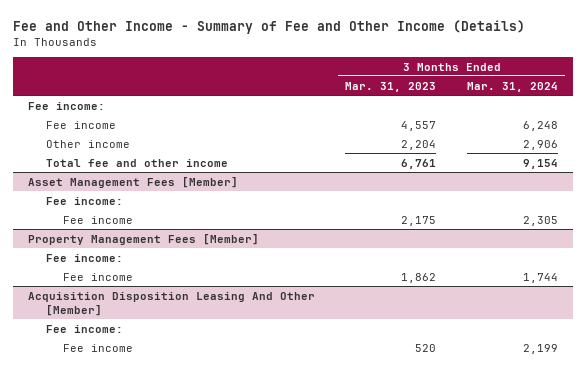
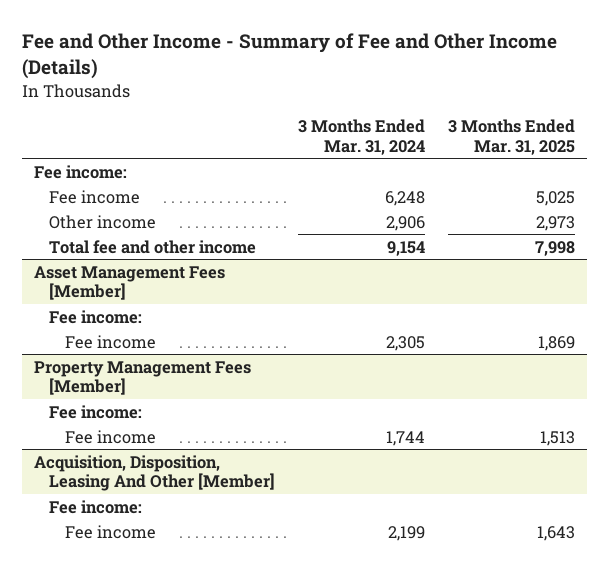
- | 3 Months Ended Mar. 31, 2023 | 3 Months Ended Mar. 31, 2024
+ | 3 Months Ended Mar. 31, 2024 | 3 Months Ended Mar. 31, 2025
- Acquisition Disposition Leasing And Other [Member]
+ Acquisition, Disposition, Leasing And Other [Member]

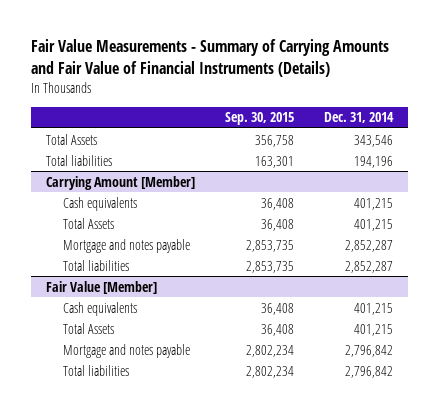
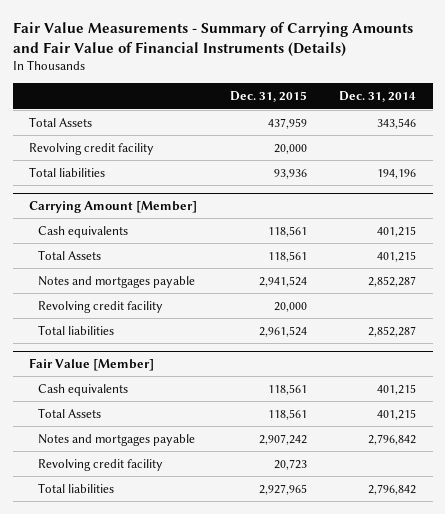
- | Sep. 30, 2015 | Dec. 31, 2014
+ | Dec. 31, 2015 | Dec. 31, 2014
+ Revolving credit facility | 20,000 |
@ Carrying Amount [Member]
- Mortgage and notes payable | 2,853,735 | 2,852,287
+ Notes and mortgages payable | 2,941,524 | 2,852,287
+ Revolving credit facility | 20,000 |
@ Fair Value [Member]
- Mortgage and notes payable | 2,802,234 | 2,796,842
+ Notes and mortgages payable | 2,907,242 | 2,796,842
+ Revolving credit facility | 20,723 |

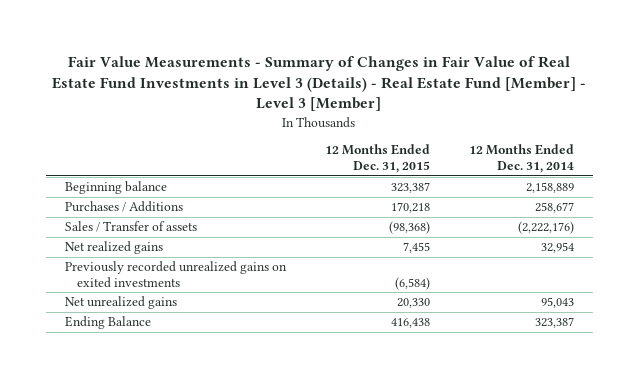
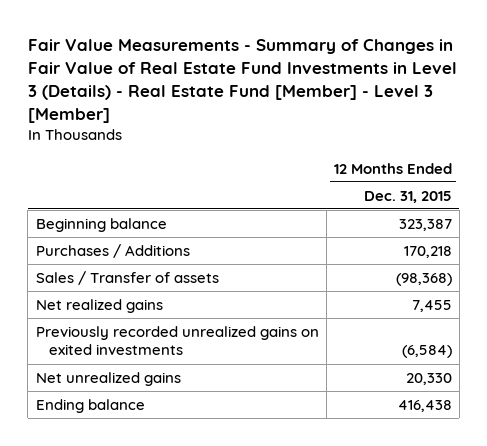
- | 12 Months Ended Dec. 31, 2015 | 12 Months Ended Dec. 31, 2014
+ | 12 Months Ended Dec. 31, 2015
- Ending Balance | 416,438 | 323,387
+ Ending balance | 416,438

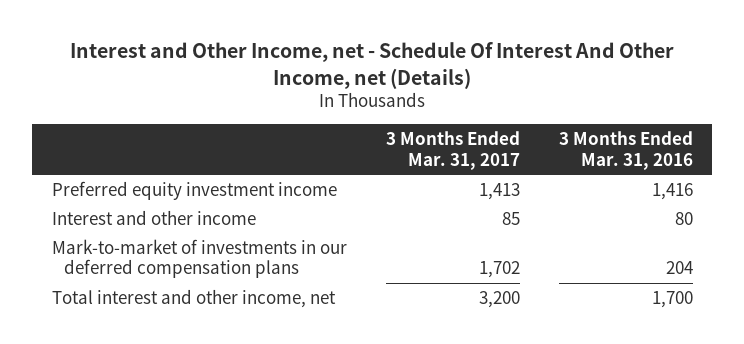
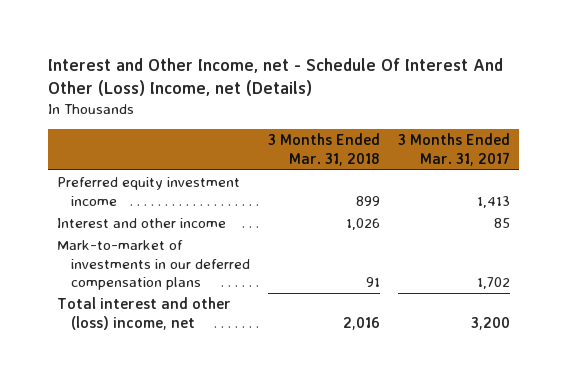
- Interest and Other Income, net - Schedule Of Interest And Other Income, net (Details)
+ Interest and Other Income, net - Schedule Of Interest And Other (Loss) Income, net (Details)
- | 3 Months Ended Mar. 31, 2017 | 3 Months Ended Mar. 31, 2016
+ | 3 Months Ended Mar. 31, 2018 | 3 Months Ended Mar. 31, 2017
- Total interest and other income, net | 3,200 | 1,700
+ Total interest and other (loss) income, net | 2,016 | 3,200

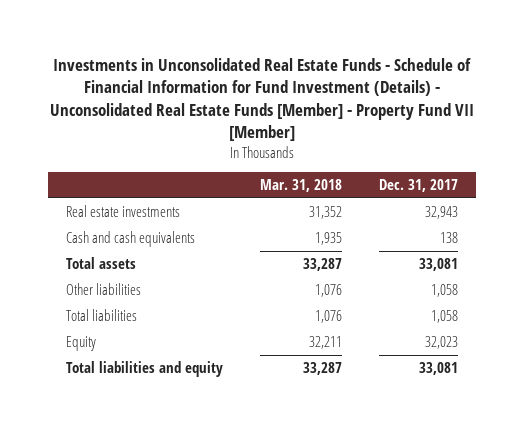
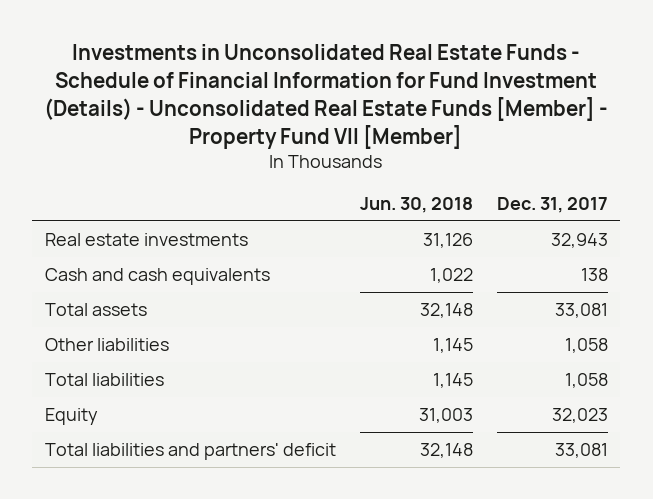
- | Mar. 31, 2018 | Dec. 31, 2017
+ | Jun. 30, 2018 | Dec. 31, 2017
- Total liabilities and equity | 33,287 | 33,081
+ Total liabilities and partners' deficit | 32,148 | 33,081

